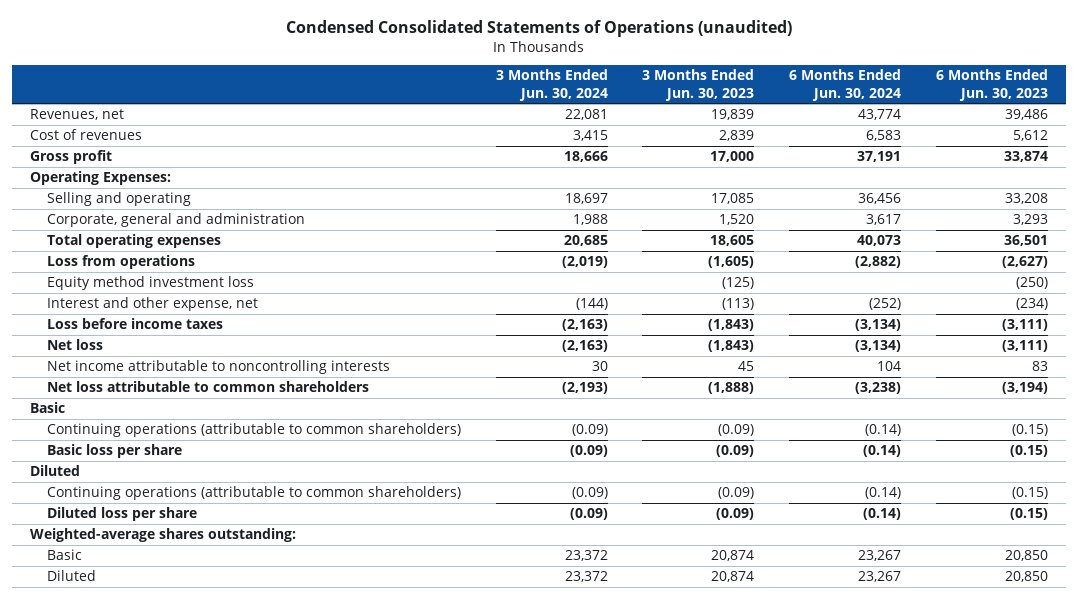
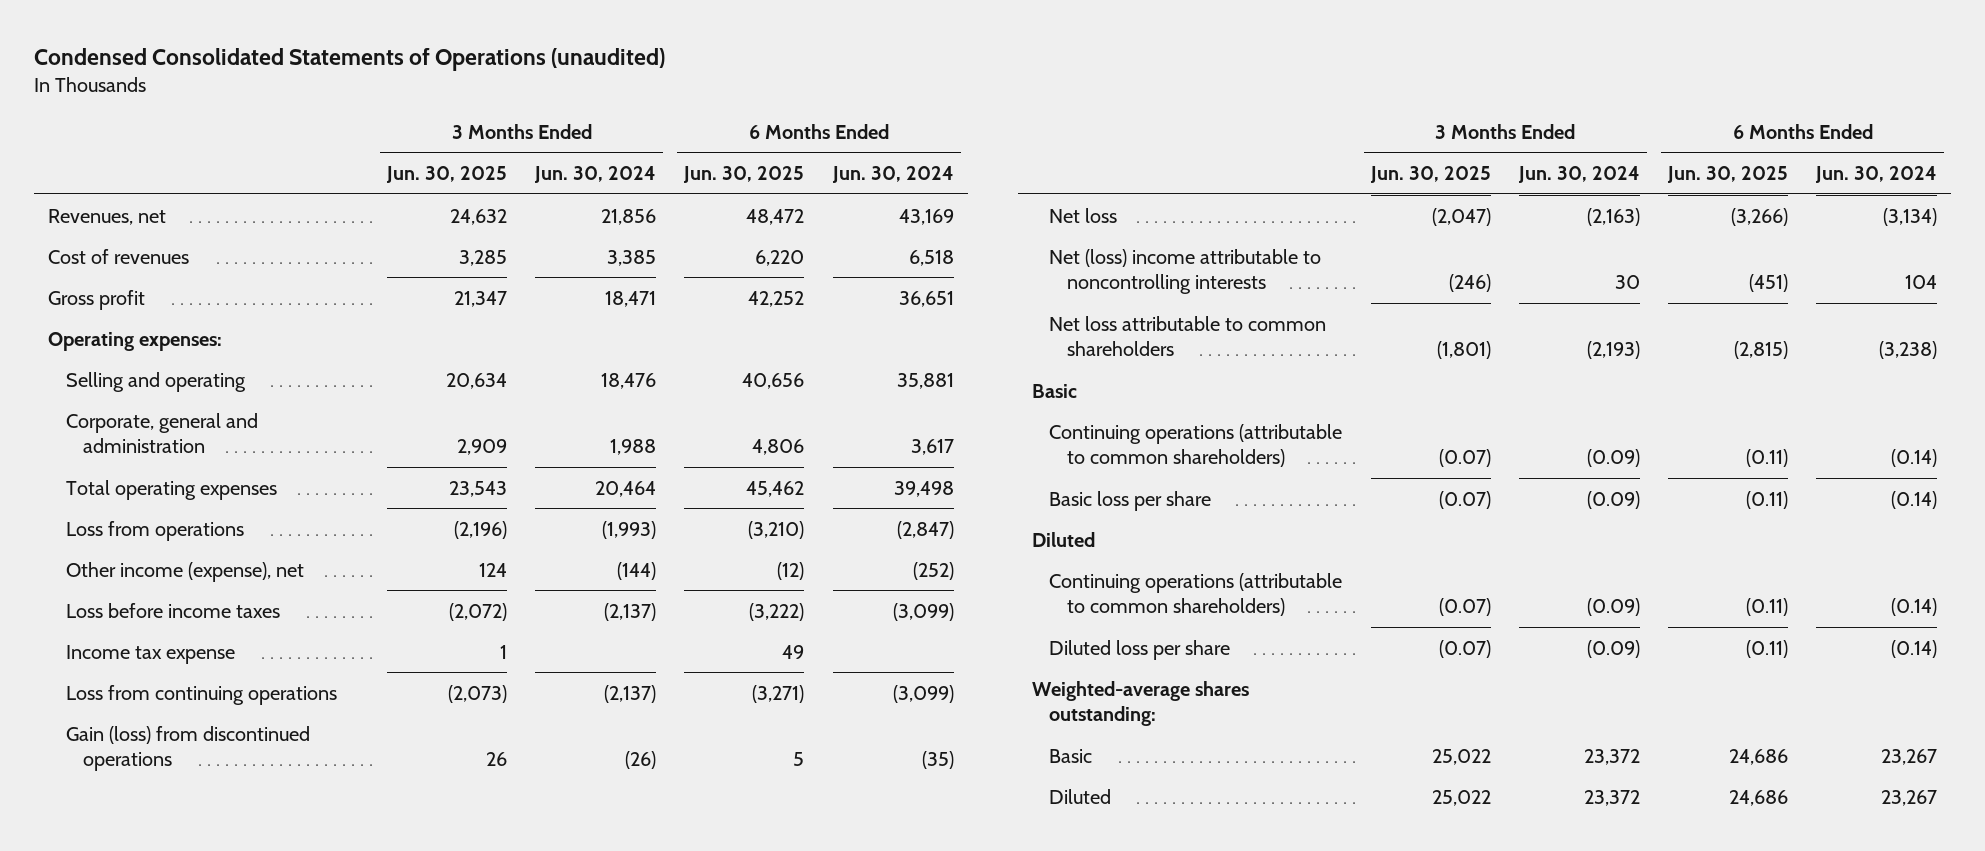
- | 3 Months Ended Jun. 30, 2024 | 3 Months Ended Jun. 30, 2023 | 6 Months Ended Jun. 30, 2024 | 6 Months Ended Jun. 30, 2023
+ | 3 Months Ended Jun. 30, 2025 | 3 Months Ended Jun. 30, 2024 | 6 Months Ended Jun. 30, 2025 | 6 Months Ended Jun. 30, 2024
- Revenues, net | 22,081 | 19,839 | 43,774 | 39,486
- Cost of revenues | 3,415 | 2,839 | 6,583 | 5,612
- Gross profit | 18,666 | 17,000 | 37,191 | 33,874
- Operating Expenses:
- Selling and operating | 18,697 | 17,085 | 36,456 | 33,208
+ Revenues, net | 24,632 | 21,856 | 48,472 | 43,169
+ Cost of revenues | 3,285 | 3,385 | 6,220 | 6,518
+ Gross profit | 21,347 | 18,471 | 42,252 | 36,651
+ Operating expenses:
+ Selling and operating | 20,634 | 18,476 | 40,656 | 35,881
- Total operating expenses | 20,685 | 18,605 | 40,073 | 36,501
- Loss from operations | (2,019) | (1,605) | (2,882) | (2,627)
- Equity method investment loss | | (125) | | (250)
- Interest and other expense, net | (144) | (113) | (252) | (234)
- Loss before income taxes | (2,163) | (1,843) | (3,134) | (3,111)
+ Total operating expenses | 23,543 | 20,464 | 45,462 | 39,498
+ Loss from operations | (2,196) | (1,993) | (3,210) | (2,847)
+ Other income (expense), net | 124 | (144) | (12) | (252)
+ Loss before income taxes | (2,072) | (2,137) | (3,222) | (3,099)
+ Income tax expense | 1 | | 49 |
+ Loss from continuing operations | (2,073) | (2,137) | (3,271) | (3,099)
+ Gain (loss) from discontinued operations | 26 | (26) | 5 | (35)
- Net income attributable to noncontrolling interests | 30 | 45 | 104 | 83
+ Net (loss) income attributable to noncontrolling interests | (246) | 30 | (451) | 104

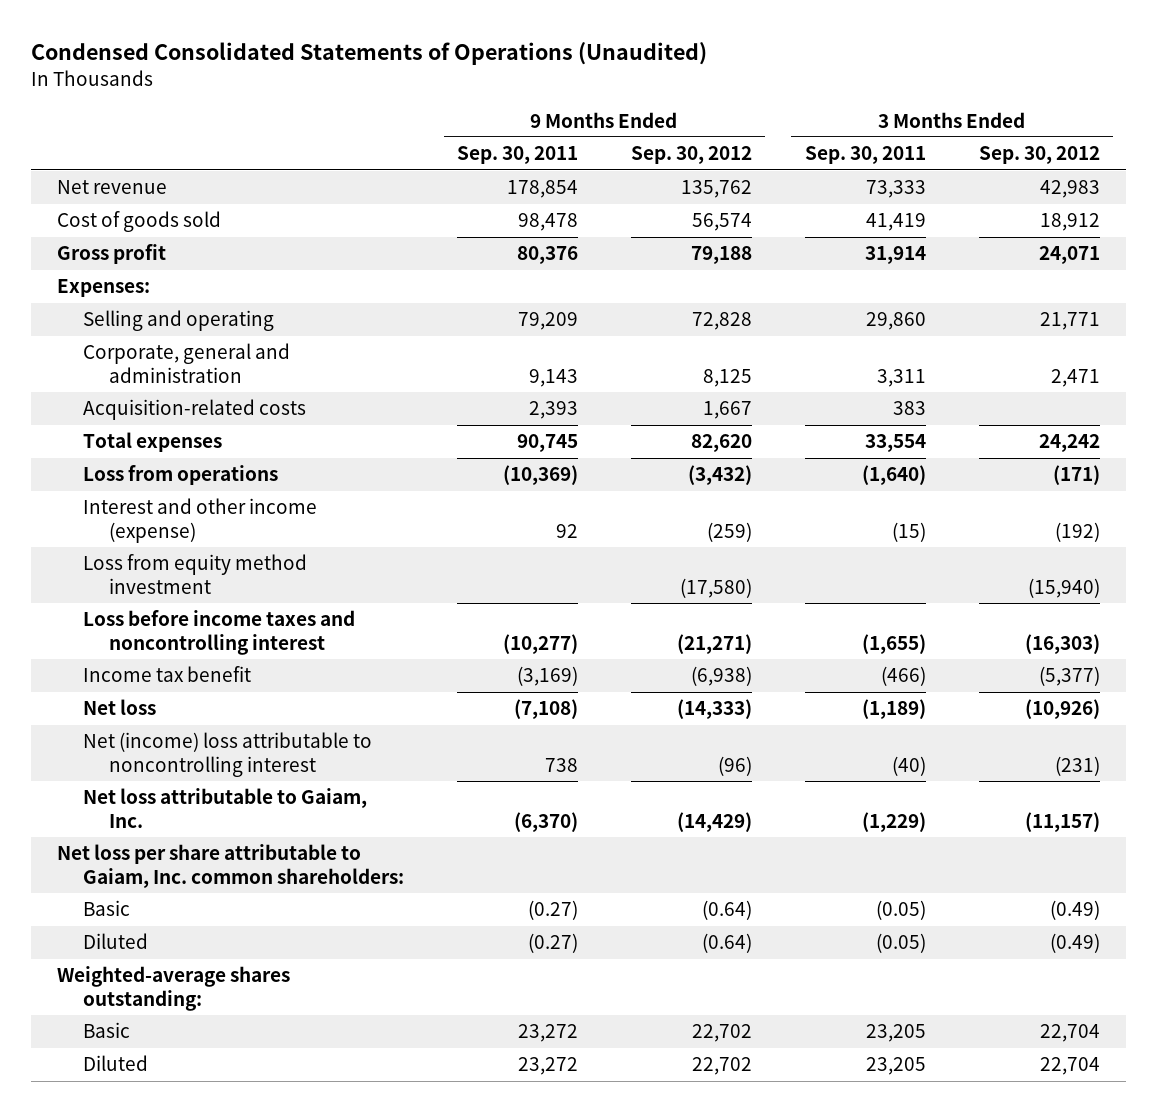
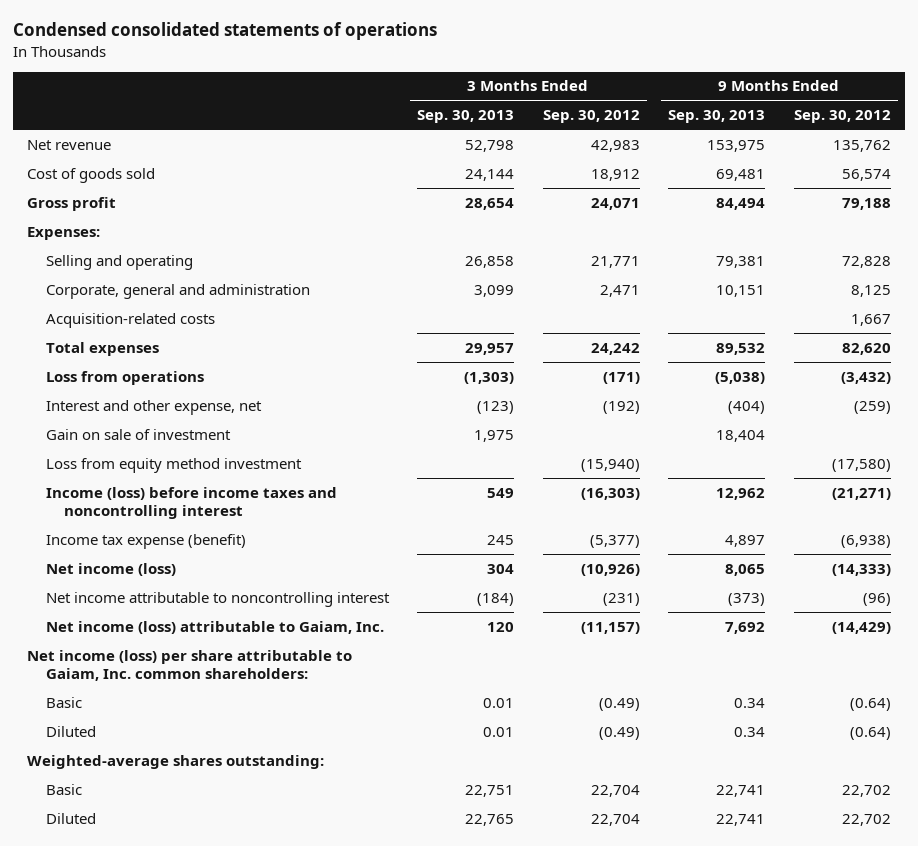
- Condensed Consolidated Statements of Operations (Unaudited)
+ Condensed consolidated statements of operations
- | 9 Months Ended Sep. 30, 2011 | 9 Months Ended Sep. 30, 2012 | 3 Months Ended Sep. 30, 2011 | 3 Months Ended Sep. 30, 2012
+ | 3 Months Ended Sep. 30, 2013 | 3 Months Ended Sep. 30, 2012 | 9 Months Ended Sep. 30, 2013 | 9 Months Ended Sep. 30, 2012
- Interest and other income (expense) | 92 | (259) | (15) | (192)
+ Interest and other expense, net | (123) | (192) | (404) | (259)
+ Gain on sale of investment | 1,975 | | 18,404 |
- Loss before income taxes and noncontrolling interest | (10,277) | (21,271) | (1,655) | (16,303)
- Income tax benefit | (3,169) | (6,938) | (466) | (5,377)
- Net loss | (7,108) | (14,333) | (1,189) | (10,926)
- Net (income) loss attributable to noncontrolling interest | 738 | (96) | (40) | (231)
- Net loss attributable to Gaiam, Inc. | (6,370) | (14,429) | (1,229) | (11,157)
- Net loss per share attributable to Gaiam, Inc. common shareholders:
+ Income (loss) before income taxes and noncontrolling interest | 549 | (16,303) | 12,962 | (21,271)
+ Income tax expense (benefit) | 245 | (5,377) | 4,897 | (6,938)
+ Net income (loss) | 304 | (10,926) | 8,065 | (14,333)
+ Net income attributable to noncontrolling interest | (184) | (231) | (373) | (96)
+ Net income (loss) attributable to Gaiam, Inc. | 120 | (11,157) | 7,692 | (14,429)
+ Net income (loss) per share attributable to Gaiam, Inc. common shareholders:

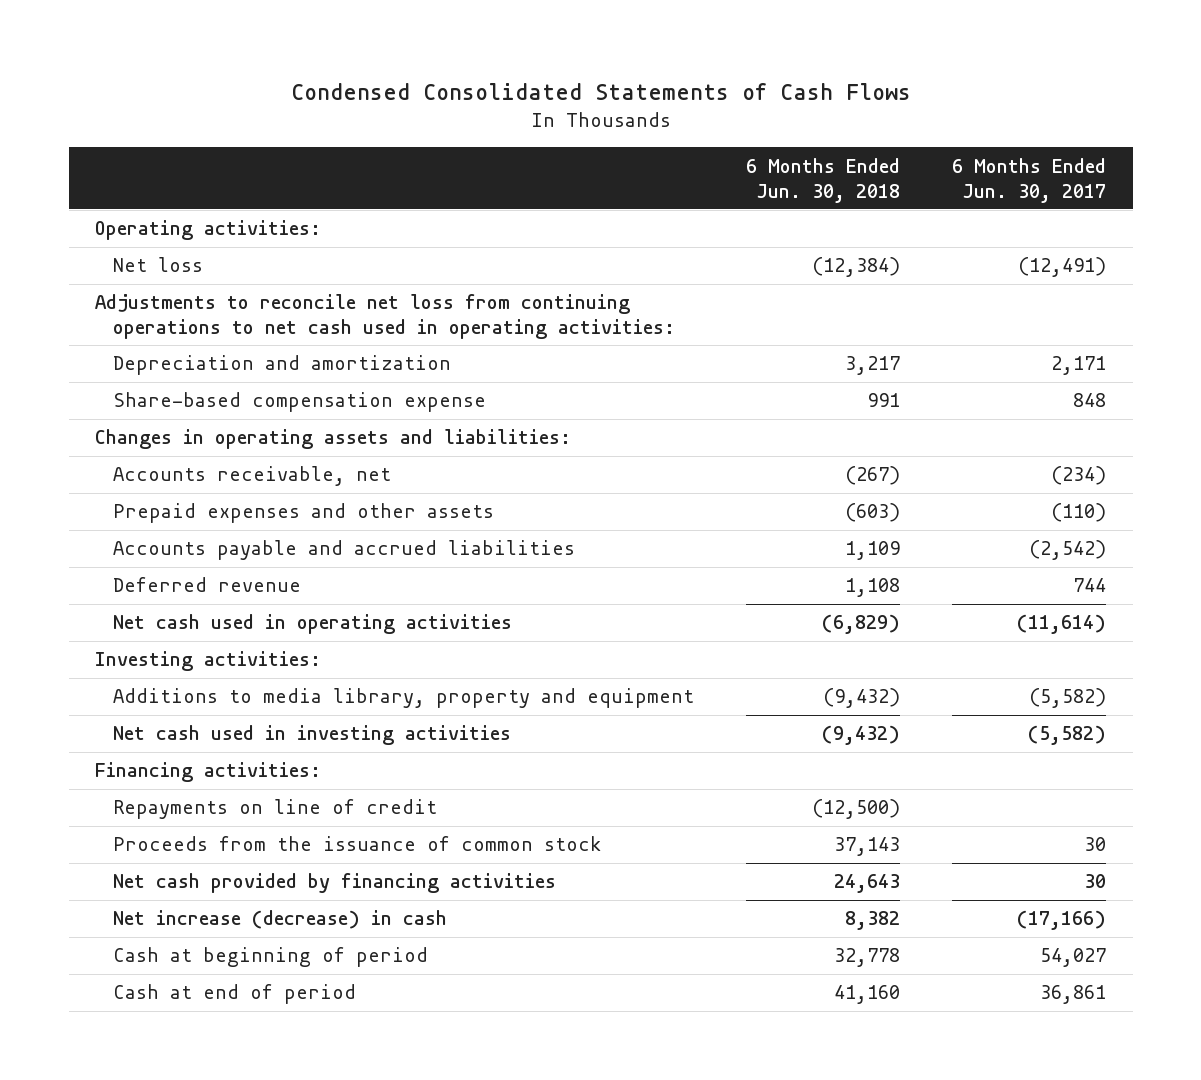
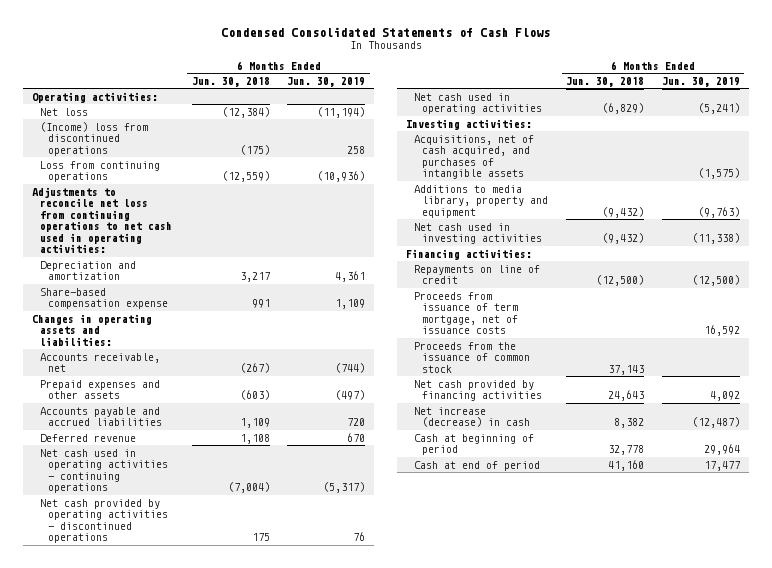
- | 6 Months Ended Jun. 30, 2018 | 6 Months Ended Jun. 30, 2017
+ | 6 Months Ended Jun. 30, 2018 | 6 Months Ended Jun. 30, 2019
+ (Income) loss from discontinued operations | (175) | 258
+ Loss from continuing operations | (12,559) | (10,936)
+ Net cash used in operating activities - continuing operations | (7,004) | (5,317)
+ Net cash provided by operating activities - discontinued operations | 175 | 76
+ Acquisitions, net of cash acquired, and purchases of intangible assets | | (1,575)
+ Proceeds from issuance of term mortgage, net of issuance costs | | 16,592

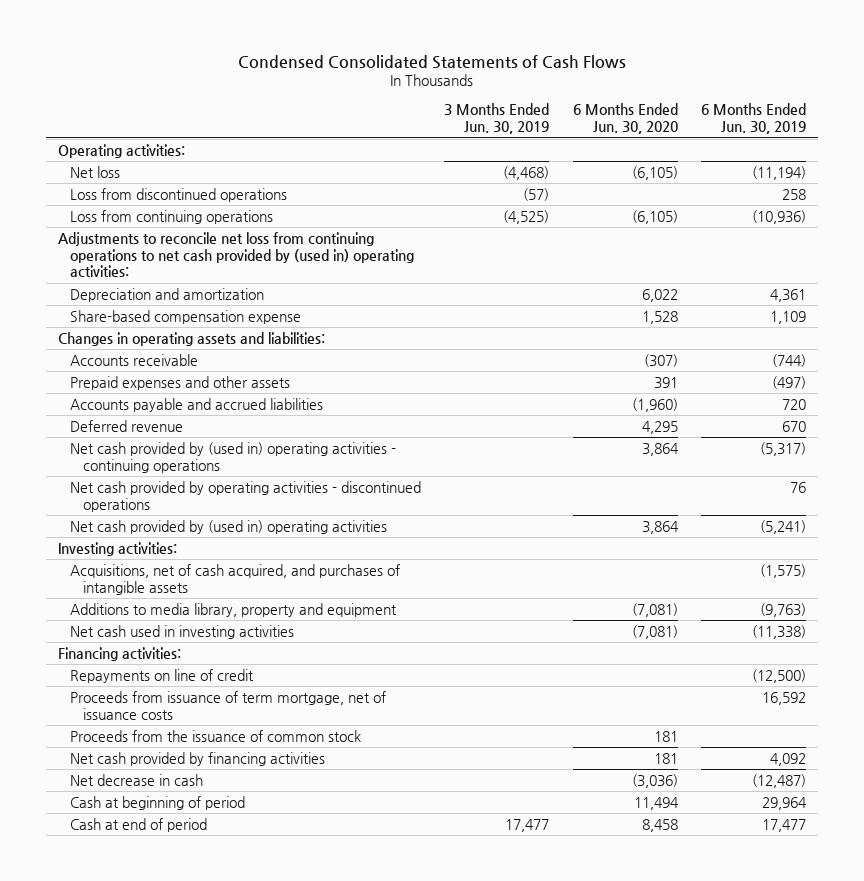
- | 6 Months Ended Jun. 30, 2018 | 6 Months Ended Jun. 30, 2019
+ | 3 Months Ended Jun. 30, 2019 | 6 Months Ended Jun. 30, 2020 | 6 Months Ended Jun. 30, 2019
- (Income) loss from discontinued operations | (175) | 258
+ Loss from discontinued operations | (57) | | 258
- Adjustments to reconcile net loss from continuing operations to net cash used in operating activities:
+ Adjustments to reconcile net loss from continuing operations to net cash provided by (used in) operating activities:
- Accounts receivable, net | (267) | (744)
+ Accounts receivable | | (307) | (744)
- Net cash used in operating activities - continuing operations | (7,004) | (5,317)
+ Net cash provided by (used in) operating activities - continuing operations | | 3,864 | (5,317)
- Net cash used in operating activities | (6,829) | (5,241)
+ Net cash provided by (used in) operating activities | | 3,864 | (5,241)
- Net increase (decrease) in cash | 8,382 | (12,487)
+ Net decrease in cash | | (3,036) | (12,487)

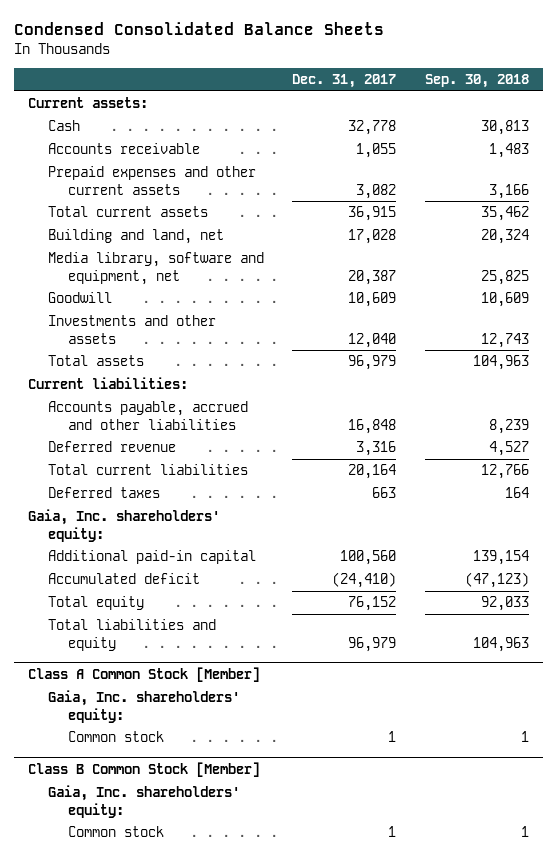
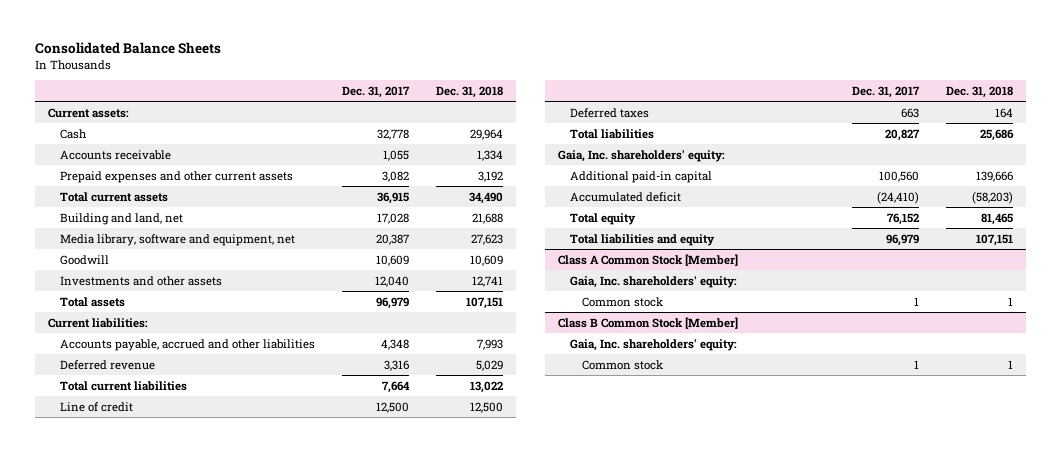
- Condensed Consolidated Balance Sheets
+ Consolidated Balance Sheets
- | Dec. 31, 2017 | Sep. 30, 2018
+ | Dec. 31, 2017 | Dec. 31, 2018
- Accounts payable, accrued and other liabilities | 16,848 | 8,239
+ Accounts payable, accrued and other liabilities | 4,348 | 7,993
- Total current liabilities | 20,164 | 12,766
+ Total current liabilities | 7,664 | 13,022
+ Line of credit | 12,500 | 12,500
+ Total liabilities | 20,827 | 25,686

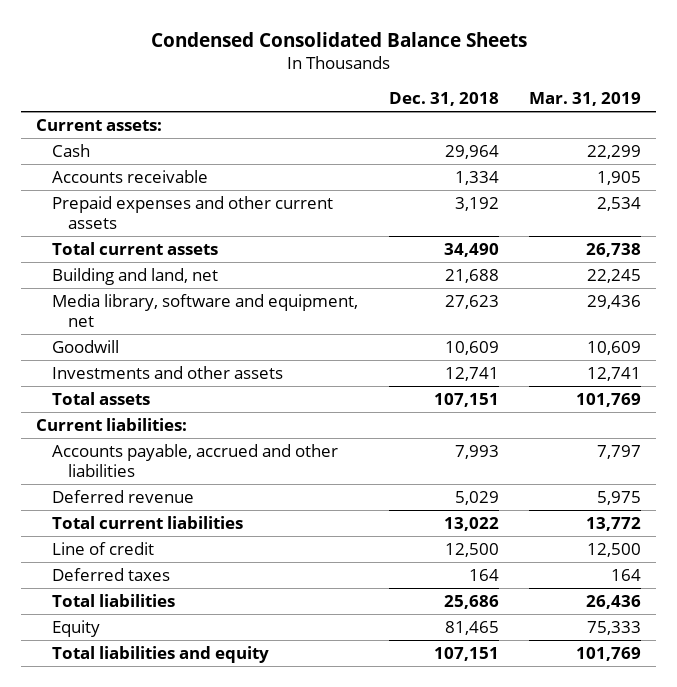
- Consolidated Balance Sheets
+ Condensed Consolidated Balance Sheets
- | Dec. 31, 2017 | Dec. 31, 2018
+ | Dec. 31, 2018 | Mar. 31, 2019
- Gaia, Inc. shareholders' equity:
- Additional paid-in capital | 100,560 | 139,666
- Accumulated deficit | (24,410) | (58,203)
- Total equity | 76,152 | 81,465
+ Equity | 81,465 | 75,333
- Class A Common Stock [Member]
- Gaia, Inc. shareholders' equity:
- Common stock | 1 | 1
- Class B Common Stock [Member]
- Gaia, Inc. shareholders' equity:
- Common stock | 1 | 1

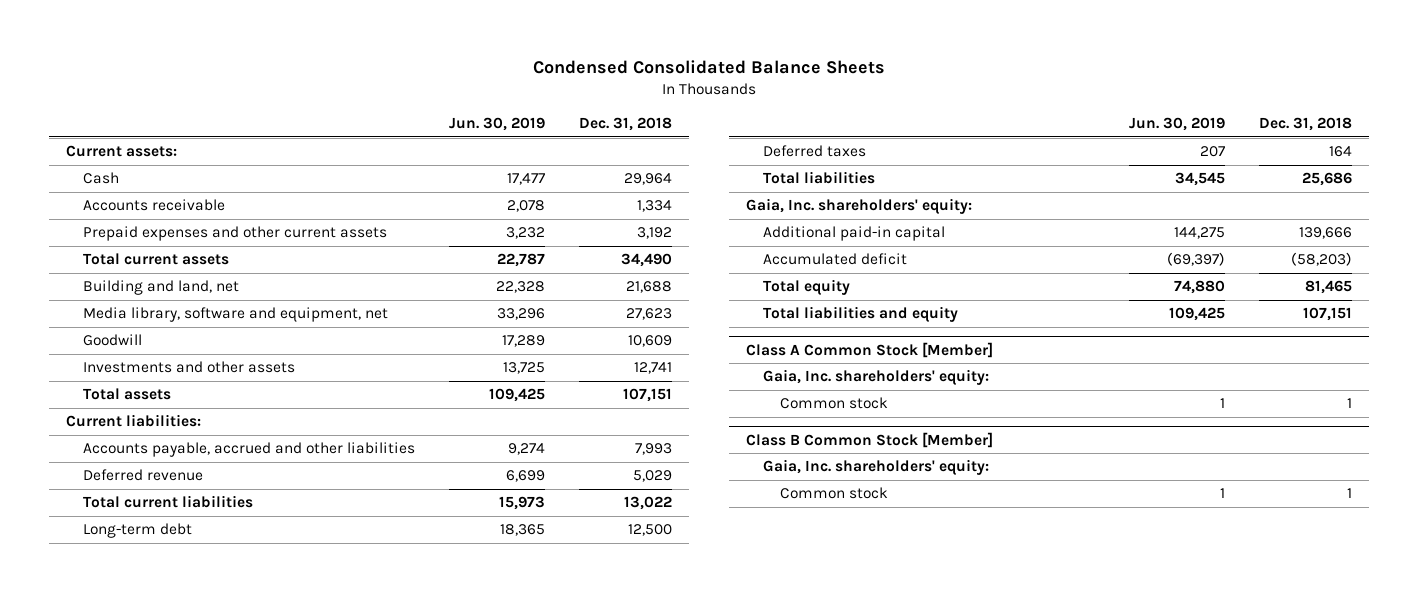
- | Dec. 31, 2018 | Mar. 31, 2019
+ | Jun. 30, 2019 | Dec. 31, 2018
- Line of credit | 12,500 | 12,500
+ Long-term debt | 18,365 | 12,500
- Equity | 81,465 | 75,333
+ Gaia, Inc. shareholders' equity:
+ Additional paid-in capital | 144,275 | 139,666
+ Accumulated deficit | (69,397) | (58,203)
+ Total equity | 74,880 | 81,465
+ Class A Common Stock [Member]
+ Gaia, Inc. shareholders' equity:
+ Common stock | 1 | 1
+ Class B Common Stock [Member]
+ Gaia, Inc. shareholders' equity:
+ Common stock | 1 | 1

